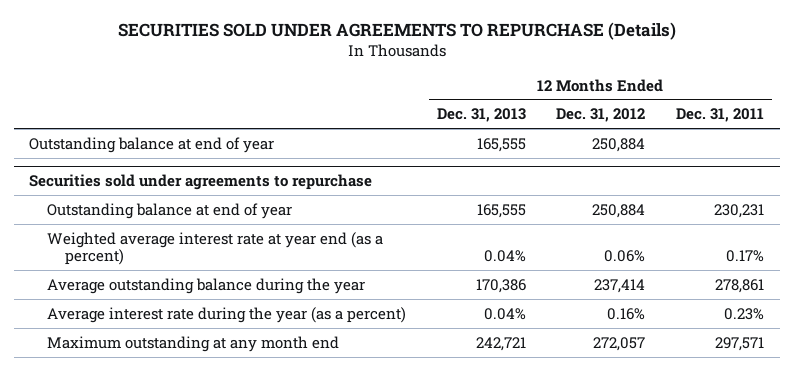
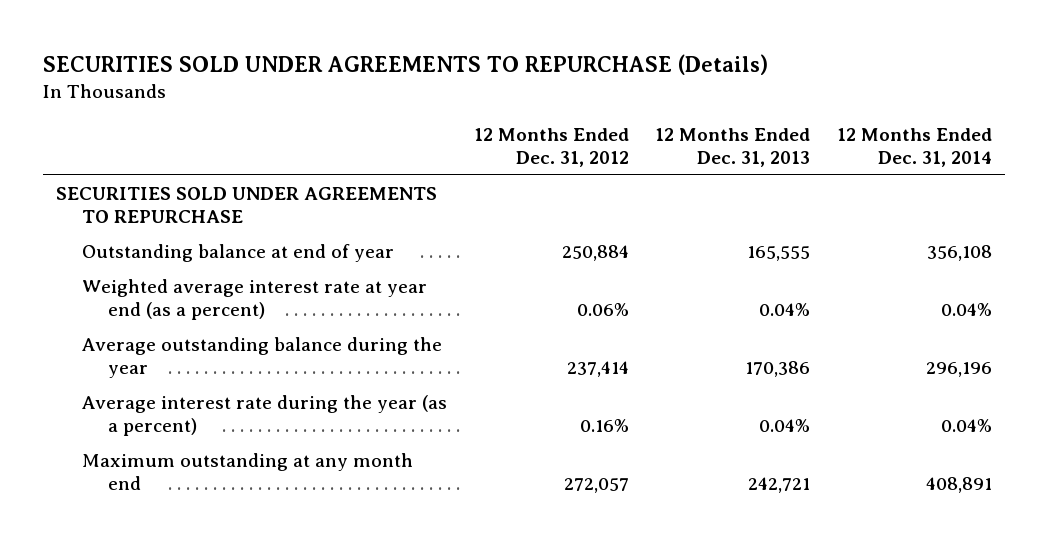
- | 12 Months Ended Dec. 31, 2013 | 12 Months Ended Dec. 31, 2012 | 12 Months Ended Dec. 31, 2011
+ | 12 Months Ended Dec. 31, 2012 | 12 Months Ended Dec. 31, 2013 | 12 Months Ended Dec. 31, 2014
- Outstanding balance at end of year | 165,555 | 250,884 |
- Securities sold under agreements to repurchase
+ SECURITIES SOLD UNDER AGREEMENTS TO REPURCHASE

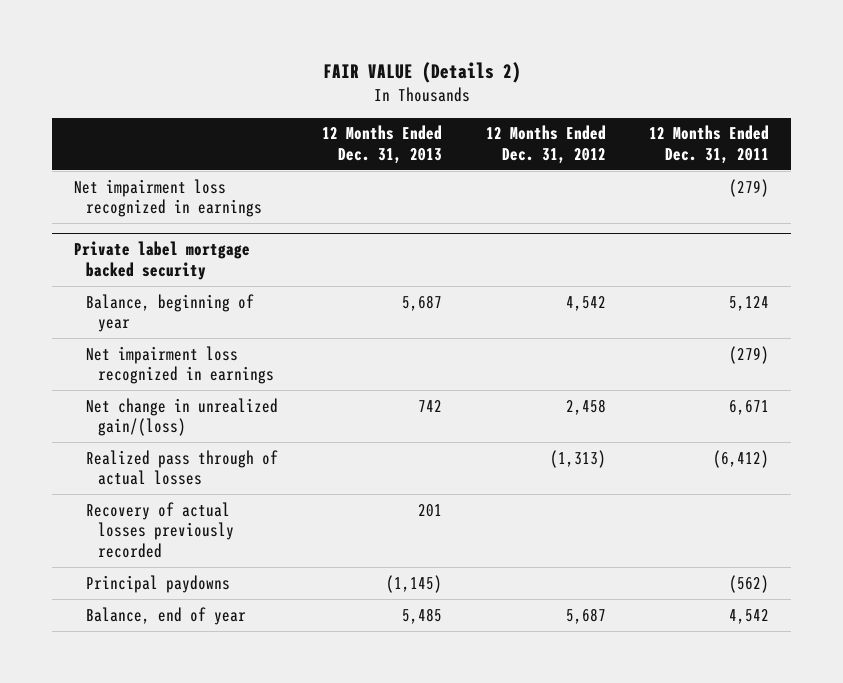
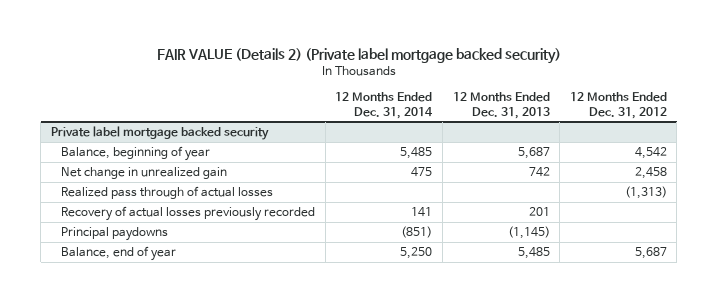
- FAIR VALUE (Details 2)
+ FAIR VALUE (Details 2) (Private label mortgage backed security)
- | 12 Months Ended Dec. 31, 2013 | 12 Months Ended Dec. 31, 2012 | 12 Months Ended Dec. 31, 2011
+ | 12 Months Ended Dec. 31, 2014 | 12 Months Ended Dec. 31, 2013 | 12 Months Ended Dec. 31, 2012
- Net impairment loss recognized in earnings | | | (279)
@ Private label mortgage backed security
- Net impairment loss recognized in earnings | | | (279)
- Net change in unrealized gain/(loss) | 742 | 2,458 | 6,671
+ Net change in unrealized gain | 475 | 742 | 2,458

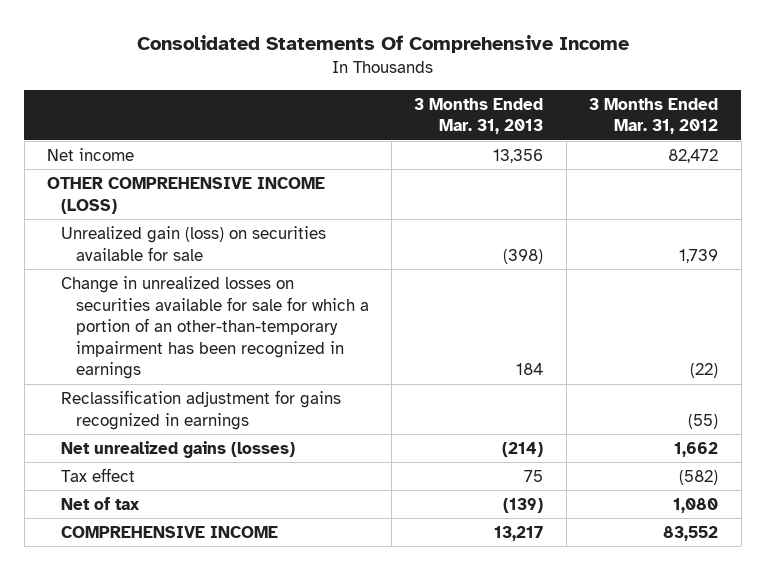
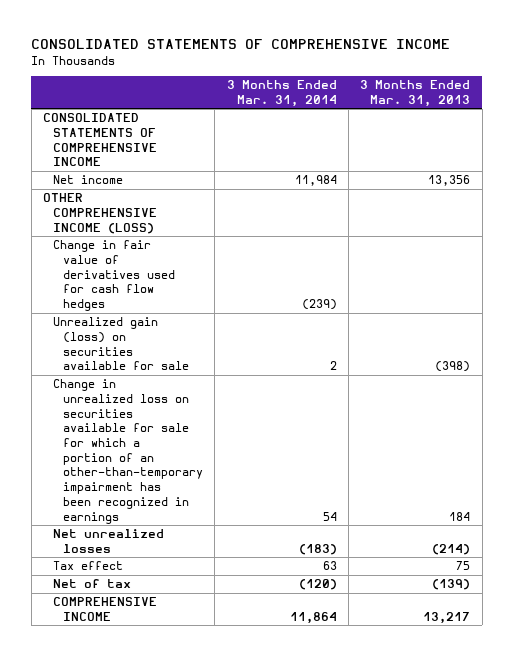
- Consolidated Statements Of Comprehensive Income
+ CONSOLIDATED STATEMENTS OF COMPREHENSIVE INCOME
- | 3 Months Ended Mar. 31, 2013 | 3 Months Ended Mar. 31, 2012
+ | 3 Months Ended Mar. 31, 2014 | 3 Months Ended Mar. 31, 2013
+ CONSOLIDATED STATEMENTS OF COMPREHENSIVE INCOME
+ Change in fair value of derivatives used for cash flow hedges | (239) |
- Change in unrealized losses on securities available for sale for which a portion of an other-than-temporary impairment has been recognized in earnings | 184 | (22)
- Reclassification adjustment for gains recognized in earnings | | (55)
- Net unrealized gains (losses) | (214) | 1,662
+ Change in unrealized loss on securities available for sale for which a portion of an other-than-temporary impairment has been recognized in earnings | 54 | 184
+ Net unrealized losses | (183) | (214)

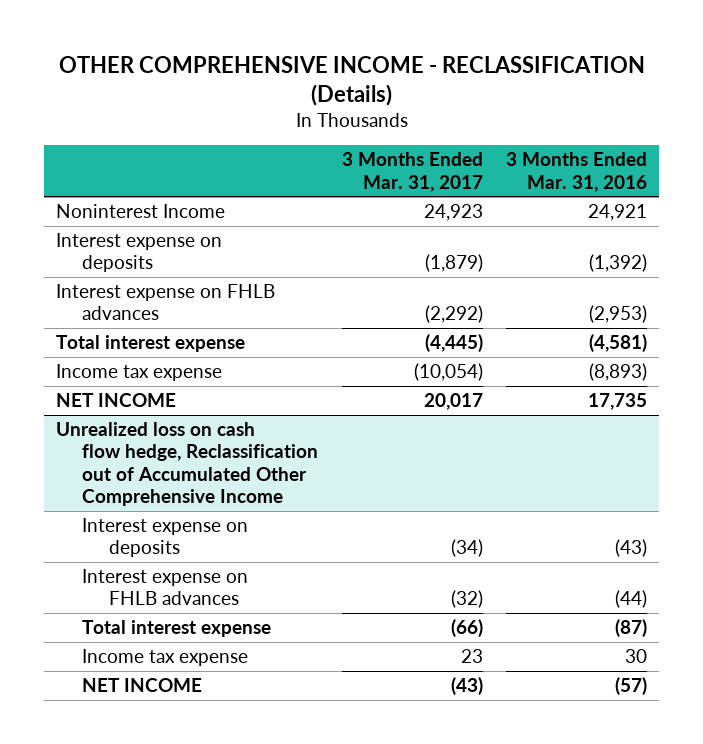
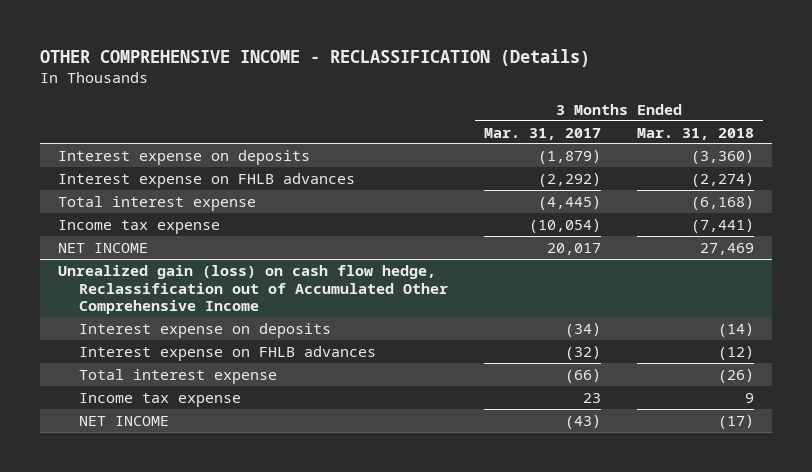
- | 3 Months Ended Mar. 31, 2017 | 3 Months Ended Mar. 31, 2016
+ | 3 Months Ended Mar. 31, 2017 | 3 Months Ended Mar. 31, 2018
- Noninterest Income | 24,923 | 24,921
- Unrealized loss on cash flow hedge, Reclassification out of Accumulated Other Comprehensive Income
+ Unrealized gain (loss) on cash flow hedge, Reclassification out of Accumulated Other Comprehensive Income

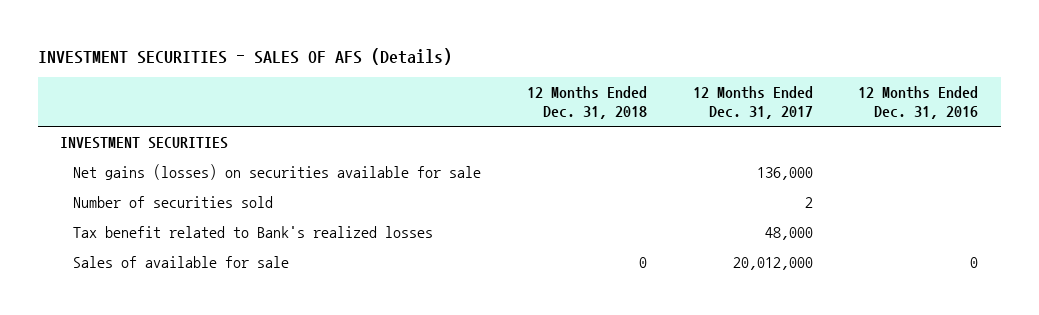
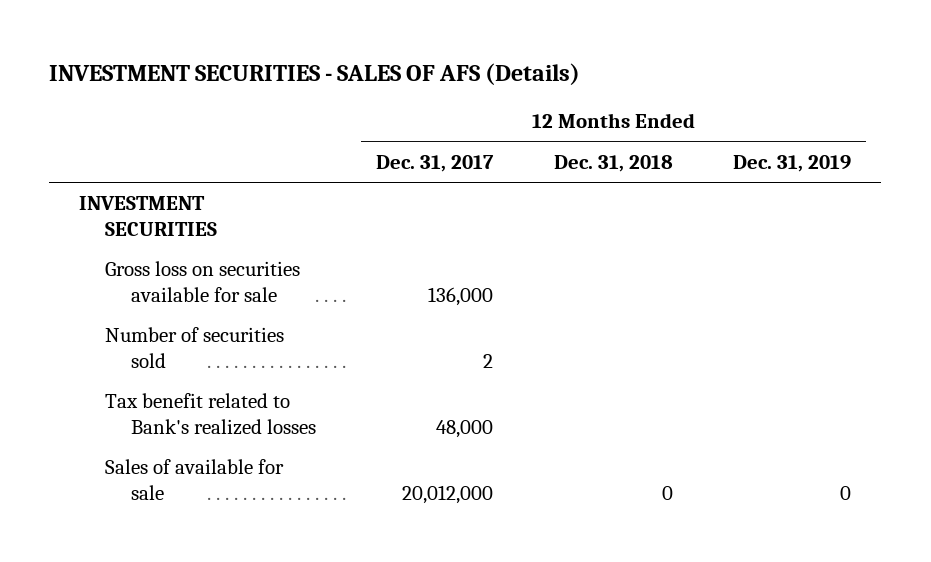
- | 12 Months Ended Dec. 31, 2018 | 12 Months Ended Dec. 31, 2017 | 12 Months Ended Dec. 31, 2016
+ | 12 Months Ended Dec. 31, 2017 | 12 Months Ended Dec. 31, 2018 | 12 Months Ended Dec. 31, 2019
- Net gains (losses) on securities available for sale | | 136,000 |
+ Gross loss on securities available for sale | 136,000 | |

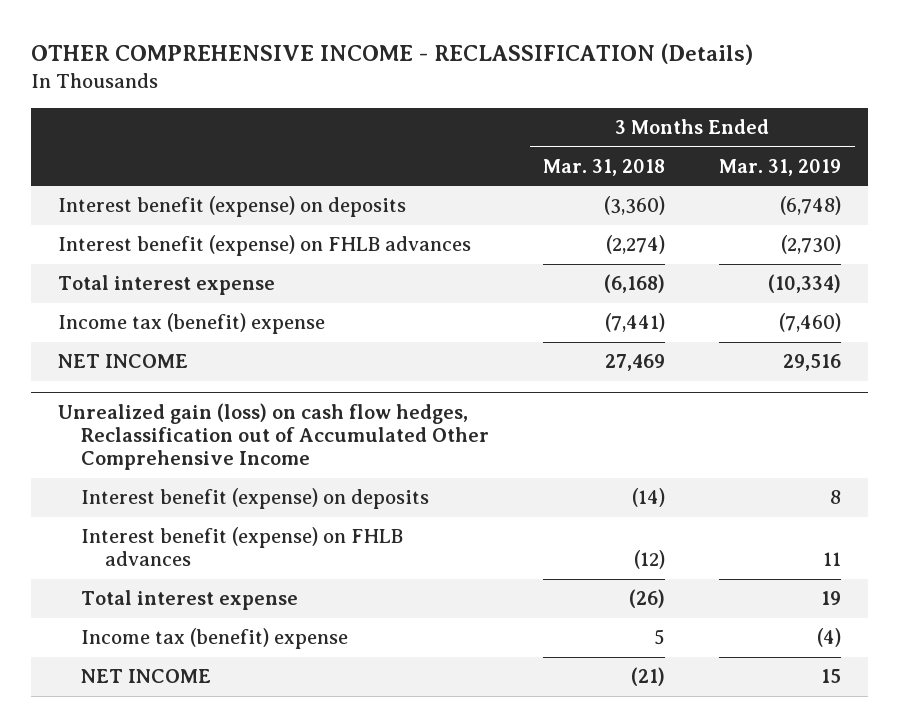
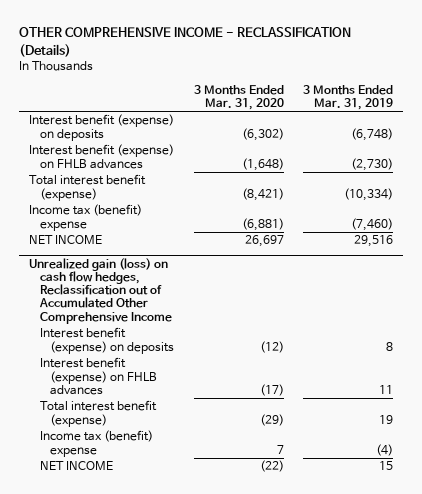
- | 3 Months Ended Mar. 31, 2018 | 3 Months Ended Mar. 31, 2019
+ | 3 Months Ended Mar. 31, 2020 | 3 Months Ended Mar. 31, 2019
- Total interest expense | (6,168) | (10,334)
+ Total interest benefit (expense) | (8,421) | (10,334)
@ Unrealized gain (loss) on cash flow hedges, Reclassification out of Accumulated Other Comprehensive Income
- Total interest expense | (26) | 19
+ Total interest benefit (expense) | (29) | 19

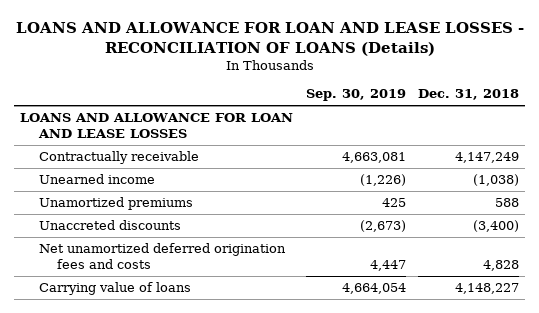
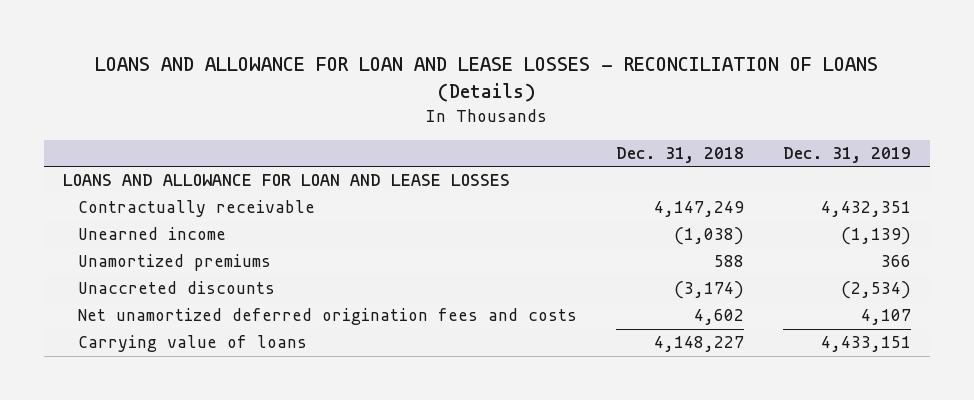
- | Sep. 30, 2019 | Dec. 31, 2018
+ | Dec. 31, 2018 | Dec. 31, 2019
- Unaccreted discounts | (2,673) | (3,400)
- Net unamortized deferred origination fees and costs | 4,447 | 4,828
+ Unaccreted discounts | (3,174) | (2,534)
+ Net unamortized deferred origination fees and costs | 4,602 | 4,107

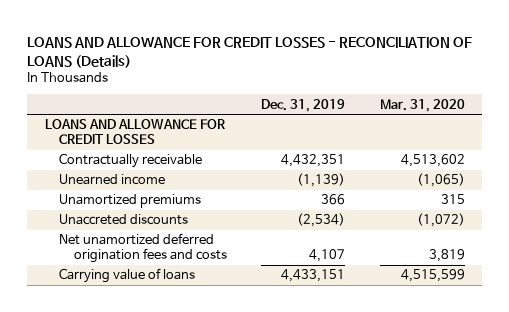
- LOANS AND ALLOWANCE FOR LOAN AND LEASE LOSSES - RECONCILIATION OF LOANS (Details)
+ LOANS AND ALLOWANCE FOR CREDIT LOSSES - RECONCILIATION OF LOANS (Details)
- | Dec. 31, 2018 | Dec. 31, 2019
+ | Dec. 31, 2019 | Mar. 31, 2020
- LOANS AND ALLOWANCE FOR LOAN AND LEASE LOSSES
+ LOANS AND ALLOWANCE FOR CREDIT LOSSES

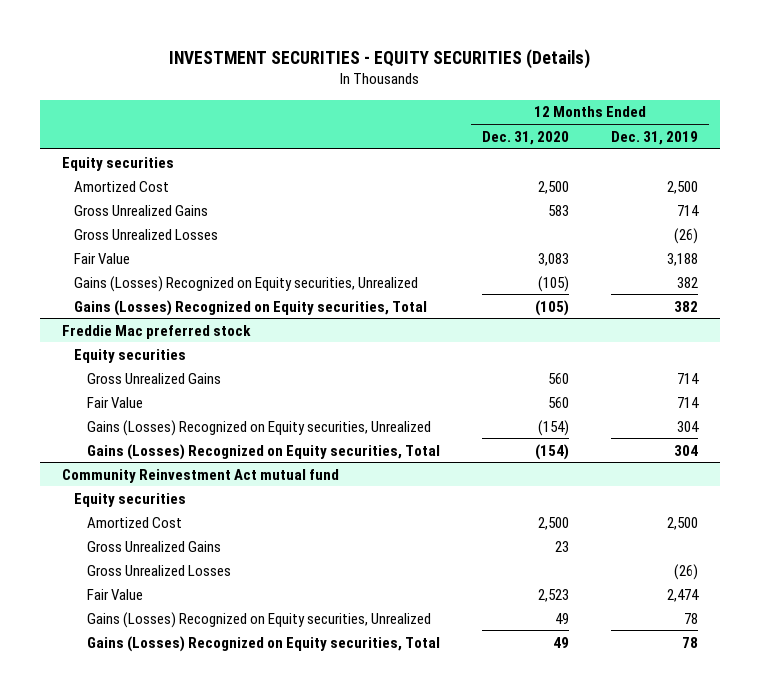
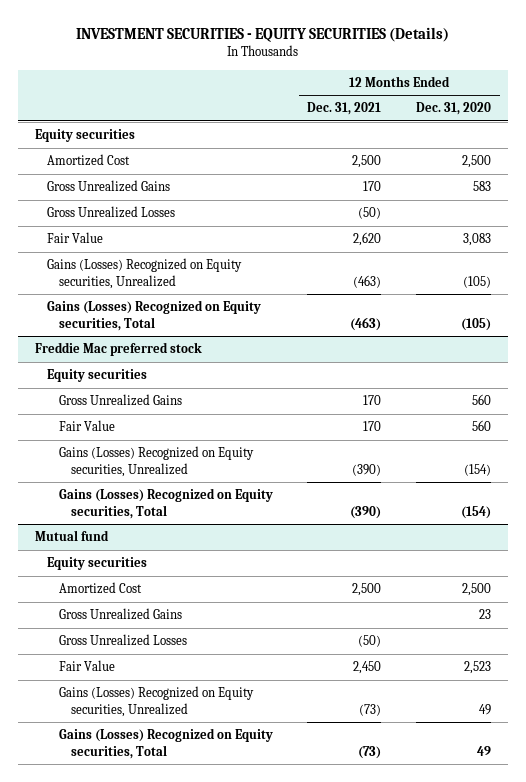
- | 12 Months Ended Dec. 31, 2020 | 12 Months Ended Dec. 31, 2019
+ | 12 Months Ended Dec. 31, 2021 | 12 Months Ended Dec. 31, 2020
- Community Reinvestment Act mutual fund
+ Mutual fund

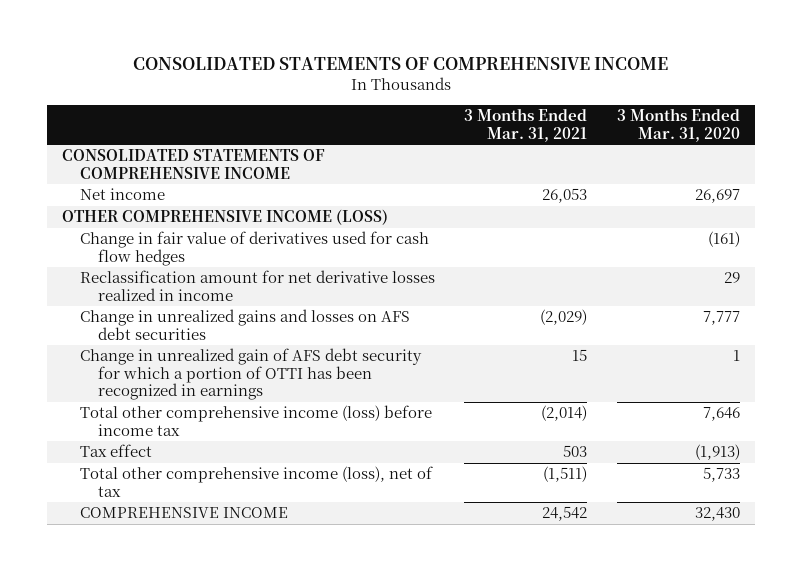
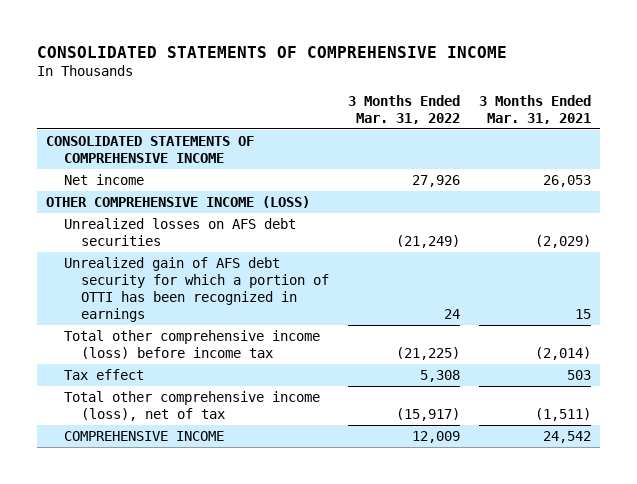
- | 3 Months Ended Mar. 31, 2021 | 3 Months Ended Mar. 31, 2020
+ | 3 Months Ended Mar. 31, 2022 | 3 Months Ended Mar. 31, 2021
- Change in fair value of derivatives used for cash flow hedges | | (161)
- Reclassification amount for net derivative losses realized in income | | 29
- Change in unrealized gains and losses on AFS debt securities | (2,029) | 7,777
- Change in unrealized gain of AFS debt security for which a portion of OTTI has been recognized in earnings | 15 | 1
+ Unrealized losses on AFS debt securities | (21,249) | (2,029)
+ Unrealized gain of AFS debt security for which a portion of OTTI has been recognized in earnings | 24 | 15

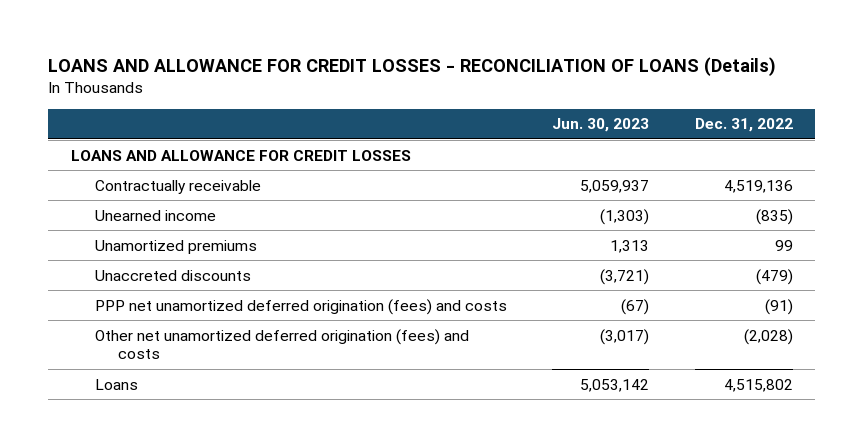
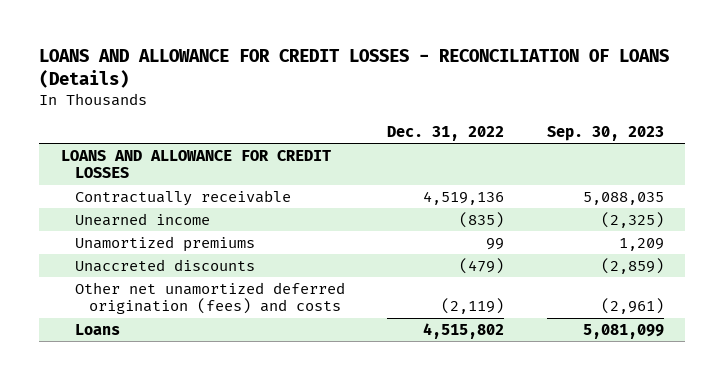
- | Jun. 30, 2023 | Dec. 31, 2022
+ | Dec. 31, 2022 | Sep. 30, 2023
- PPP net unamortized deferred origination (fees) and costs | (67) | (91)
- Other net unamortized deferred origination (fees) and costs | (3,017) | (2,028)
+ Other net unamortized deferred origination (fees) and costs | (2,119) | (2,961)

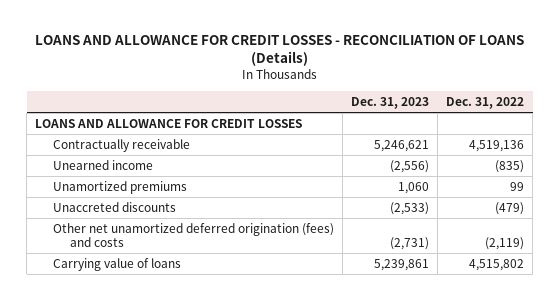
- | Dec. 31, 2022 | Sep. 30, 2023
+ | Dec. 31, 2023 | Dec. 31, 2022
- Loans | 4,515,802 | 5,081,099
+ Carrying value of loans | 5,239,861 | 4,515,802

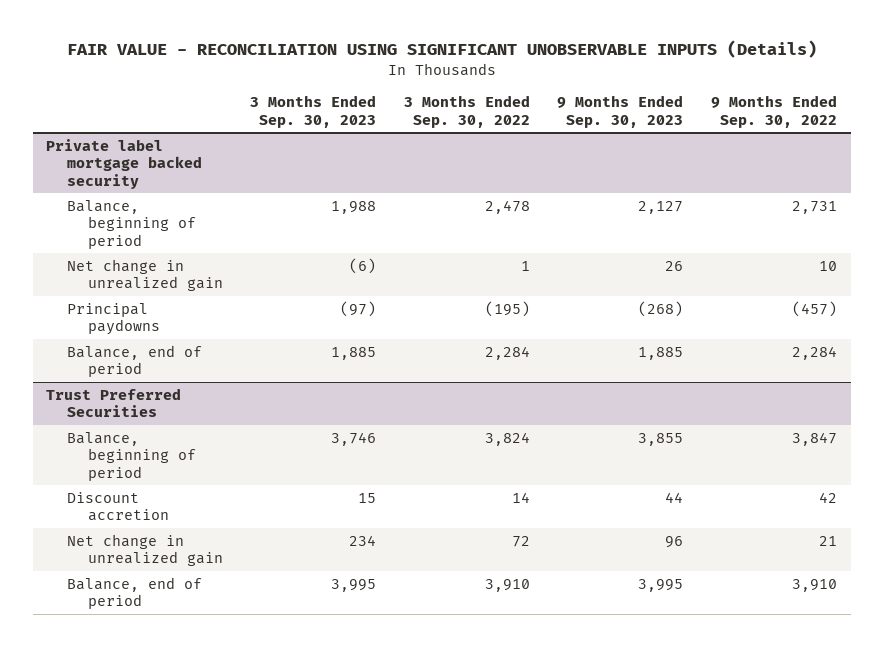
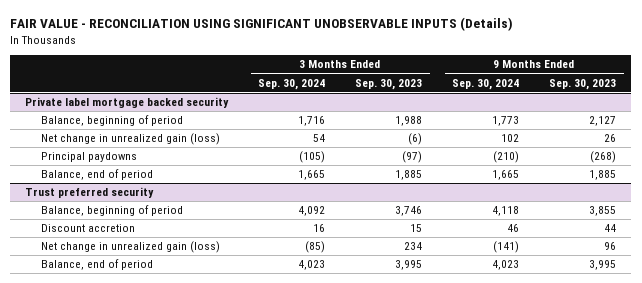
- | 3 Months Ended Sep. 30, 2023 | 3 Months Ended Sep. 30, 2022 | 9 Months Ended Sep. 30, 2023 | 9 Months Ended Sep. 30, 2022
+ | 3 Months Ended Sep. 30, 2024 | 3 Months Ended Sep. 30, 2023 | 9 Months Ended Sep. 30, 2024 | 9 Months Ended Sep. 30, 2023
@ Private label mortgage backed security
- Net change in unrealized gain | (6) | 1 | 26 | 10
+ Net change in unrealized gain (loss) | 54 | (6) | 102 | 26
- Trust Preferred Securities
+ Trust preferred security
- Net change in unrealized gain | 234 | 72 | 96 | 21
+ Net change in unrealized gain (loss) | (85) | 234 | (141) | 96

